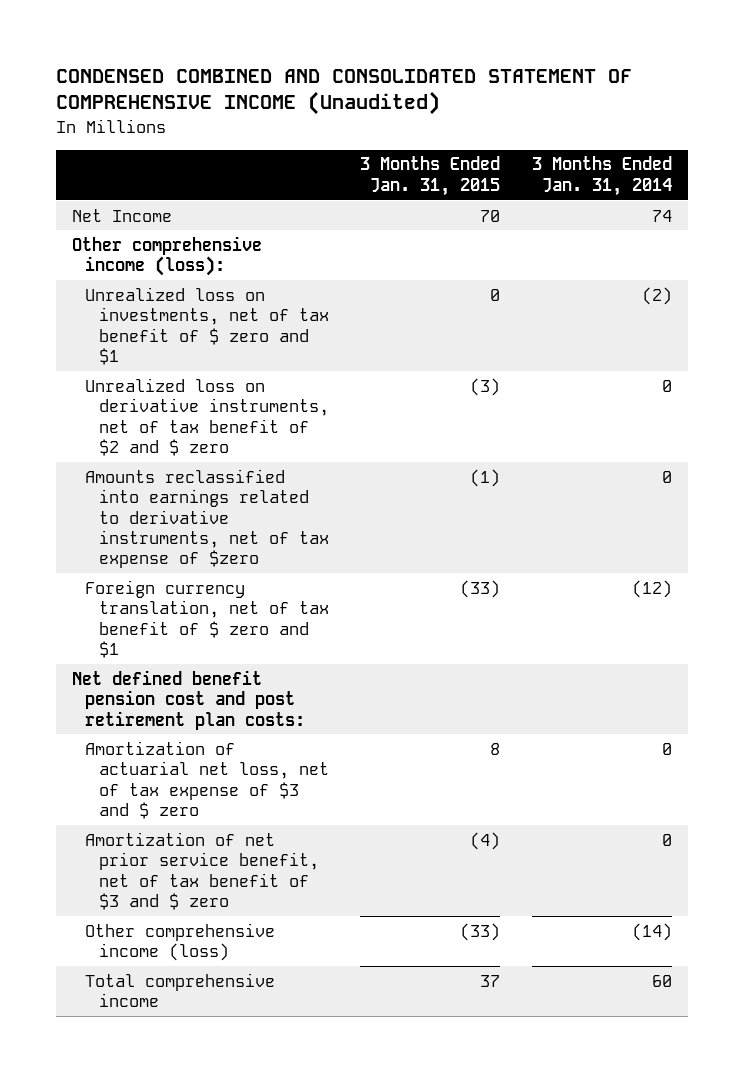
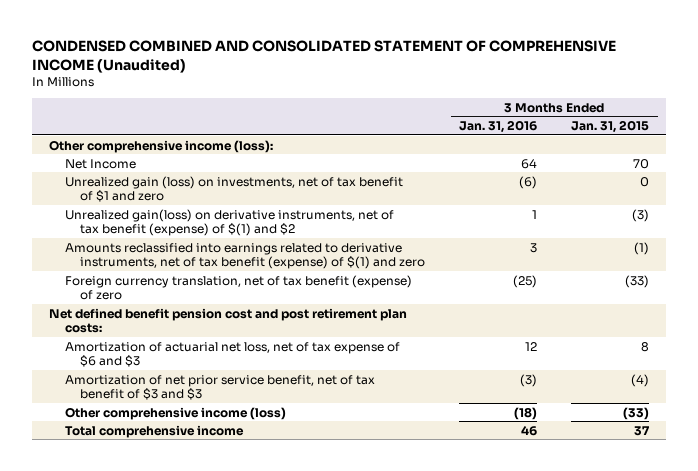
- | 3 Months Ended Jan. 31, 2015 | 3 Months Ended Jan. 31, 2014
+ | 3 Months Ended Jan. 31, 2016 | 3 Months Ended Jan. 31, 2015
- Unrealized loss on investments, net of tax benefit of $ zero and $1 | 0 | (2)
- Unrealized loss on derivative instruments, net of tax benefit of $2 and $ zero | (3) | 0
- Amounts reclassified into earnings related to derivative instruments, net of tax expense of $zero | (1) | 0
- Foreign currency translation, net of tax benefit of $ zero and $1 | (33) | (12)
moved down: Net Income | 64 | 70
+ Unrealized gain (loss) on investments, net of tax benefit of $1 and zero | (6) | 0
+ Unrealized gain(loss) on derivative instruments, net of tax benefit (expense) of $(1) and $2 | 1 | (3)
+ Amounts reclassified into earnings related to derivative instruments, net of tax benefit (expense) of $(1) and zero | 3 | (1)
+ Foreign currency translation, net of tax benefit (expense) of zero | (25) | (33)
- Amortization of actuarial net loss, net of tax expense of $3 and $ zero | 8 | 0
- Amortization of net prior service benefit, net of tax benefit of $3 and $ zero | (4) | 0
+ Amortization of actuarial net loss, net of tax expense of $6 and $3 | 12 | 8
+ Amortization of net prior service benefit, net of tax benefit of $3 and $3 | (3) | (4)

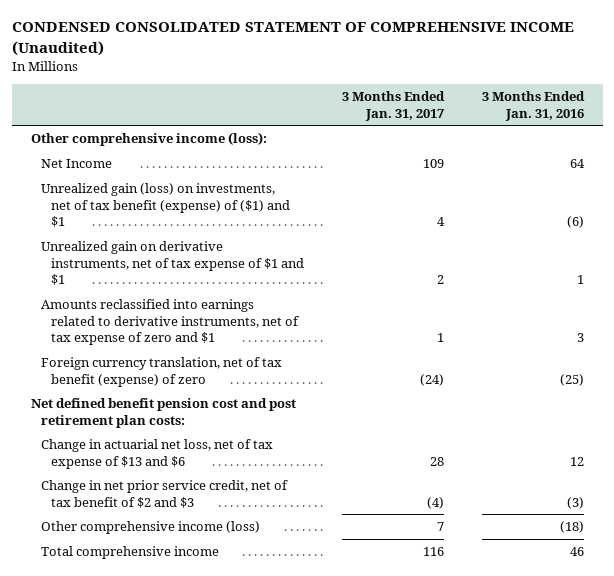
- CONDENSED COMBINED AND CONSOLIDATED STATEMENT OF COMPREHENSIVE INCOME (Unaudited)
+ CONDENSED CONSOLIDATED STATEMENT OF COMPREHENSIVE INCOME (Unaudited)
- | 3 Months Ended Jan. 31, 2016 | 3 Months Ended Jan. 31, 2015
+ | 3 Months Ended Jan. 31, 2017 | 3 Months Ended Jan. 31, 2016
- Unrealized gain (loss) on investments, net of tax benefit of $1 and zero | (6) | 0
- Unrealized gain(loss) on derivative instruments, net of tax benefit (expense) of $(1) and $2 | 1 | (3)
- Amounts reclassified into earnings related to derivative instruments, net of tax benefit (expense) of $(1) and zero | 3 | (1)
+ Unrealized gain (loss) on investments, net of tax benefit (expense) of ($1) and $1 | 4 | (6)
+ Unrealized gain on derivative instruments, net of tax expense of $1 and $1 | 2 | 1
+ Amounts reclassified into earnings related to derivative instruments, net of tax expense of zero and $1 | 1 | 3
- Amortization of actuarial net loss, net of tax expense of $6 and $3 | 12 | 8
- Amortization of net prior service benefit, net of tax benefit of $3 and $3 | (3) | (4)
+ Change in actuarial net loss, net of tax expense of $13 and $6 | 28 | 12
+ Change in net prior service credit, net of tax benefit of $2 and $3 | (4) | (3)

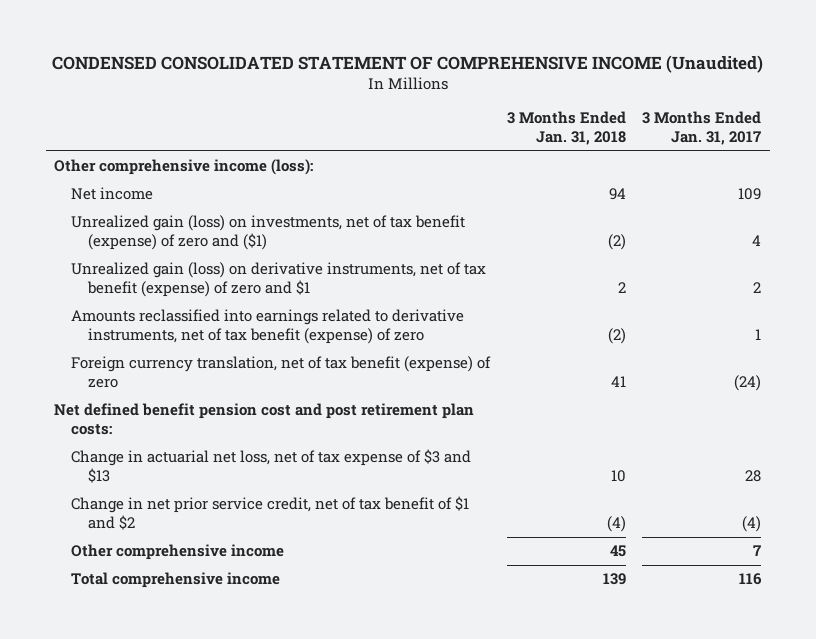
- | 3 Months Ended Jan. 31, 2017 | 3 Months Ended Jan. 31, 2016
+ | 3 Months Ended Jan. 31, 2018 | 3 Months Ended Jan. 31, 2017
- Net Income | 109 | 64
- Unrealized gain (loss) on investments, net of tax benefit (expense) of ($1) and $1 | 4 | (6)
- Unrealized gain on derivative instruments, net of tax expense of $1 and $1 | 2 | 1
- Amounts reclassified into earnings related to derivative instruments, net of tax expense of zero and $1 | 1 | 3
+ Net income | 94 | 109
+ Unrealized gain (loss) on investments, net of tax benefit (expense) of zero and ($1) | (2) | 4
+ Unrealized gain (loss) on derivative instruments, net of tax benefit (expense) of zero and $1 | 2 | 2
+ Amounts reclassified into earnings related to derivative instruments, net of tax benefit (expense) of zero | (2) | 1
- Change in actuarial net loss, net of tax expense of $13 and $6 | 28 | 12
- Change in net prior service credit, net of tax benefit of $2 and $3 | (4) | (3)
- Other comprehensive income (loss) | 7 | (18)
+ Change in actuarial net loss, net of tax expense of $3 and $13 | 10 | 28
+ Change in net prior service credit, net of tax benefit of $1 and $2 | (4) | (4)
+ Other comprehensive income | 45 | 7

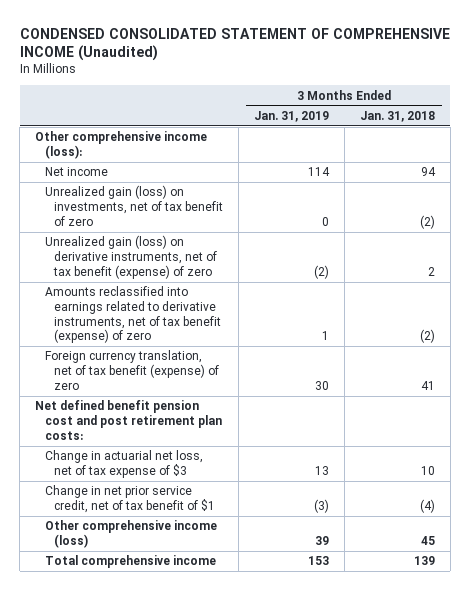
- | 3 Months Ended Jan. 31, 2018 | 3 Months Ended Jan. 31, 2017
+ | 3 Months Ended Jan. 31, 2019 | 3 Months Ended Jan. 31, 2018
- Unrealized gain (loss) on investments, net of tax benefit (expense) of zero and ($1) | (2) | 4
- Unrealized gain (loss) on derivative instruments, net of tax benefit (expense) of zero and $1 | 2 | 2
+ Unrealized gain (loss) on investments, net of tax benefit of zero | 0 | (2)
+ Unrealized gain (loss) on derivative instruments, net of tax benefit (expense) of zero | (2) | 2
- Change in actuarial net loss, net of tax expense of $3 and $13 | 10 | 28
- Change in net prior service credit, net of tax benefit of $1 and $2 | (4) | (4)
- Other comprehensive income | 45 | 7
+ Change in actuarial net loss, net of tax expense of $3 | 13 | 10
+ Change in net prior service credit, net of tax benefit of $1 | (3) | (4)
+ Other comprehensive income (loss) | 39 | 45

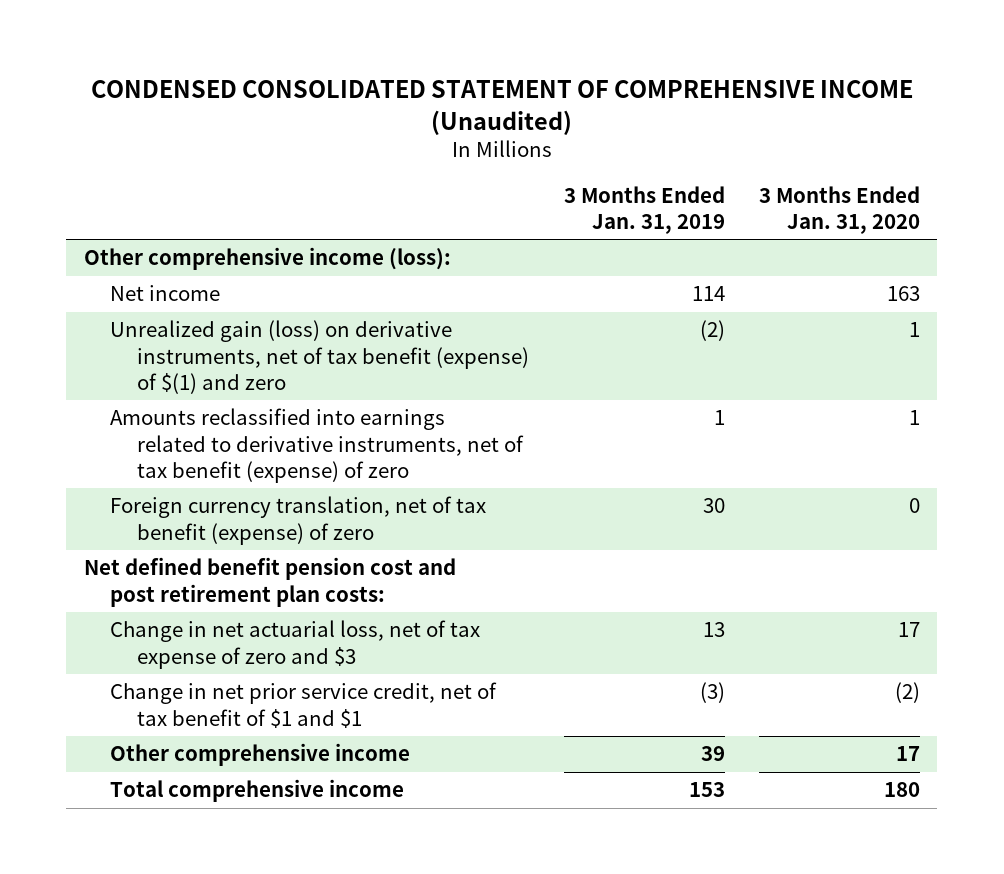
- | 3 Months Ended Jan. 31, 2019 | 3 Months Ended Jan. 31, 2018
+ | 3 Months Ended Jan. 31, 2019 | 3 Months Ended Jan. 31, 2020
- Unrealized gain (loss) on investments, net of tax benefit of zero | 0 | (2)
- Unrealized gain (loss) on derivative instruments, net of tax benefit (expense) of zero | (2) | 2
+ Unrealized gain (loss) on derivative instruments, net of tax benefit (expense) of $(1) and zero | (2) | 1
- Change in actuarial net loss, net of tax expense of $3 | 13 | 10
- Change in net prior service credit, net of tax benefit of $1 | (3) | (4)
- Other comprehensive income (loss) | 39 | 45
+ Change in net actuarial loss, net of tax expense of zero and $3 | 13 | 17
+ Change in net prior service credit, net of tax benefit of $1 and $1 | (3) | (2)
+ Other comprehensive income | 39 | 17

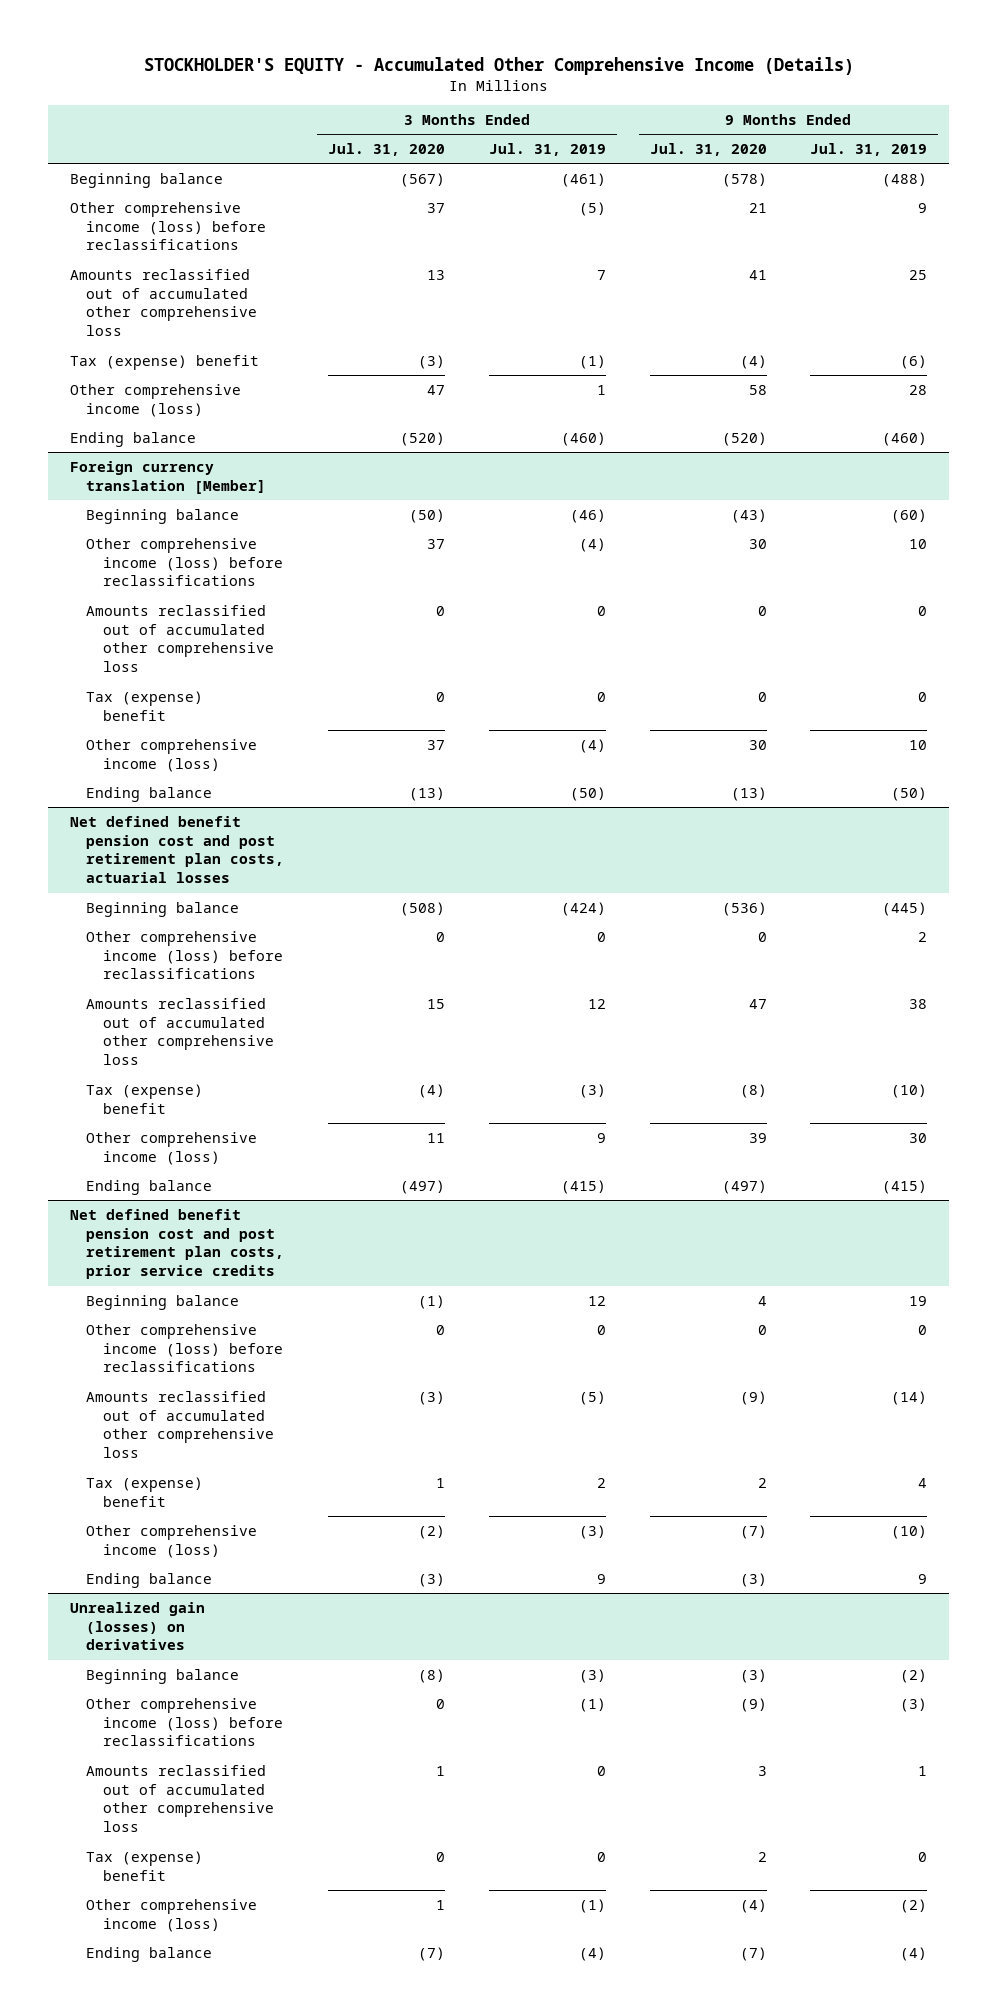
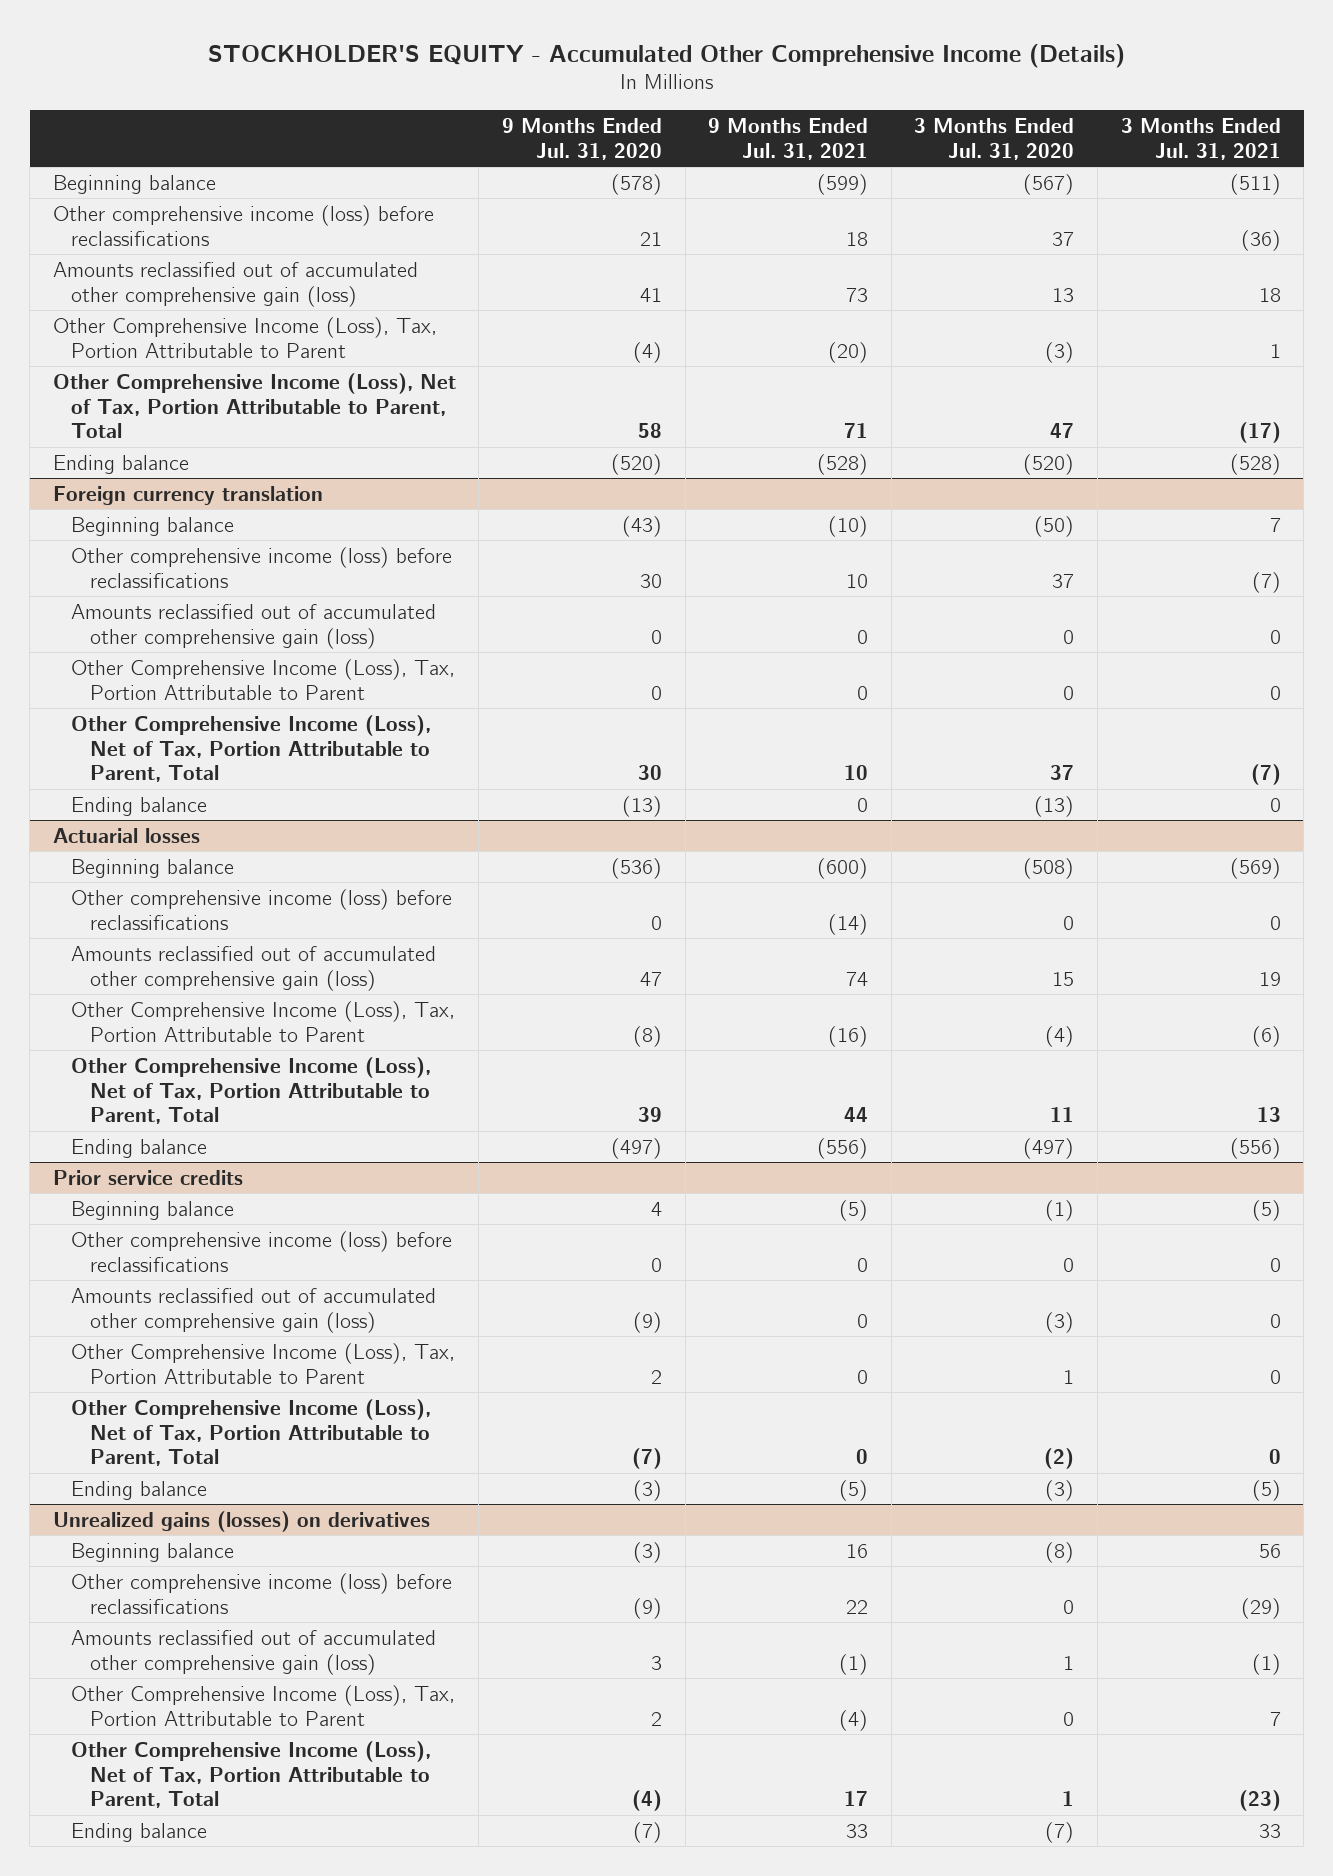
- | 3 Months Ended Jul. 31, 2020 | 3 Months Ended Jul. 31, 2019 | 9 Months Ended Jul. 31, 2020 | 9 Months Ended Jul. 31, 2019
+ | 9 Months Ended Jul. 31, 2020 | 9 Months Ended Jul. 31, 2021 | 3 Months Ended Jul. 31, 2020 | 3 Months Ended Jul. 31, 2021
- Amounts reclassified out of accumulated other comprehensive loss | 13 | 7 | 41 | 25
- Tax (expense) benefit | (3) | (1) | (4) | (6)
- Other comprehensive income (loss) | 47 | 1 | 58 | 28
+ Amounts reclassified out of accumulated other comprehensive gain (loss) | 41 | 73 | 13 | 18
+ Other Comprehensive Income (Loss), Tax, Portion Attributable to Parent | (4) | (20) | (3) | 1
+ Other Comprehensive Income (Loss), Net of Tax, Portion Attributable to Parent, Total | 58 | 71 | 47 | (17)
- Foreign currency translation [Member]
+ Foreign currency translation
- Amounts reclassified out of accumulated other comprehensive loss | 0 | 0 | 0 | 0
- Tax (expense) benefit | 0 | 0 | 0 | 0
- Other comprehensive income (loss) | 37 | (4) | 30 | 10
+ Amounts reclassified out of accumulated other comprehensive gain (loss) | 0 | 0 | 0 | 0
+ Other Comprehensive Income (Loss), Tax, Portion Attributable to Parent | 0 | 0 | 0 | 0
+ Other Comprehensive Income (Loss), Net of Tax, Portion Attributable to Parent, Total | 30 | 10 | 37 | (7)
- Net defined benefit pension cost and post retirement plan costs, actuarial losses
+ Actuarial losses
- Amounts reclassified out of accumulated other comprehensive loss | 15 | 12 | 47 | 38
- Tax (expense) benefit | (4) | (3) | (8) | (10)
- Other comprehensive income (loss) | 11 | 9 | 39 | 30
+ Amounts reclassified out of accumulated other comprehensive gain (loss) | 47 | 74 | 15 | 19
+ Other Comprehensive Income (Loss), Tax, Portion Attributable to Parent | (8) | (16) | (4) | (6)
+ Other Comprehensive Income (Loss), Net of Tax, Portion Attributable to Parent, Total | 39 | 44 | 11 | 13
- Net defined benefit pension cost and post retirement plan costs, prior service credits
+ Prior service credits
- Amounts reclassified out of accumulated other comprehensive loss | (3) | (5) | (9) | (14)
- Tax (expense) benefit | 1 | 2 | 2 | 4
- Other comprehensive income (loss) | (2) | (3) | (7) | (10)
+ Amounts reclassified out of accumulated other comprehensive gain (loss) | (9) | 0 | (3) | 0
+ Other Comprehensive Income (Loss), Tax, Portion Attributable to Parent | 2 | 0 | 1 | 0
+ Other Comprehensive Income (Loss), Net of Tax, Portion Attributable to Parent, Total | (7) | 0 | (2) | 0
- Unrealized gain (losses) on derivatives
+ Unrealized gains (losses) on derivatives
- Amounts reclassified out of accumulated other comprehensive loss | 1 | 0 | 3 | 1
- Tax (expense) benefit | 0 | 0 | 2 | 0
- Other comprehensive income (loss) | 1 | (1) | (4) | (2)
+ Amounts reclassified out of accumulated other comprehensive gain (loss) | 3 | (1) | 1 | (1)
+ Other Comprehensive Income (Loss), Tax, Portion Attributable to Parent | 2 | (4) | 0 | 7
+ Other Comprehensive Income (Loss), Net of Tax, Portion Attributable to Parent, Total | (4) | 17 | 1 | (23)

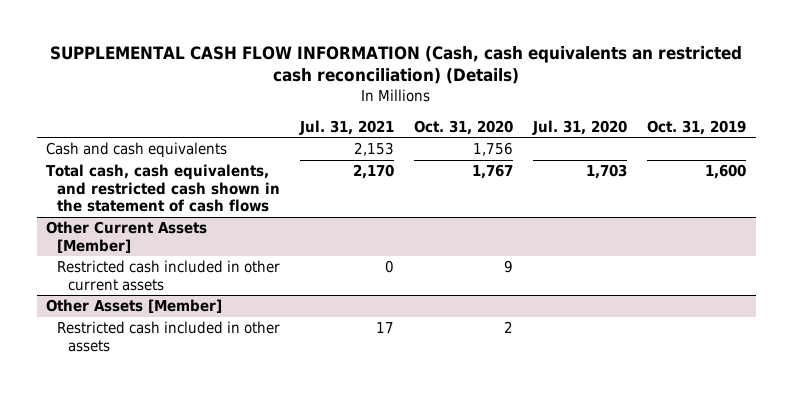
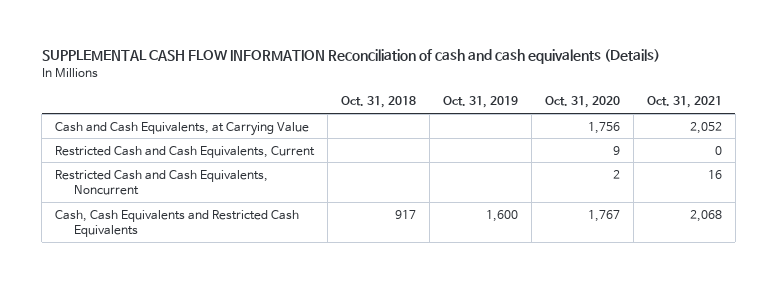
- SUPPLEMENTAL CASH FLOW INFORMATION (Cash, cash equivalents an restricted cash reconciliation) (Details)
+ SUPPLEMENTAL CASH FLOW INFORMATION Reconciliation of cash and cash equivalents (Details)
- | Jul. 31, 2021 | Oct. 31, 2020 | Jul. 31, 2020 | Oct. 31, 2019
+ | Oct. 31, 2018 | Oct. 31, 2019 | Oct. 31, 2020 | Oct. 31, 2021
- Cash and cash equivalents | 2,153 | 1,756 | |
- Total cash, cash equivalents, and restricted cash shown in the statement of cash flows | 2,170 | 1,767 | 1,703 | 1,600
- Other Current Assets [Member]
- Restricted cash included in other current assets | 0 | 9 | |
- Other Assets [Member]
- Restricted cash included in other assets | 17 | 2 | |
+ Cash and Cash Equivalents, at Carrying Value | | | 1,756 | 2,052
+ Restricted Cash and Cash Equivalents, Current | | | 9 | 0
+ Restricted Cash and Cash Equivalents, Noncurrent | | | 2 | 16
+ Cash, Cash Equivalents and Restricted Cash Equivalents | 917 | 1,600 | 1,767 | 2,068

